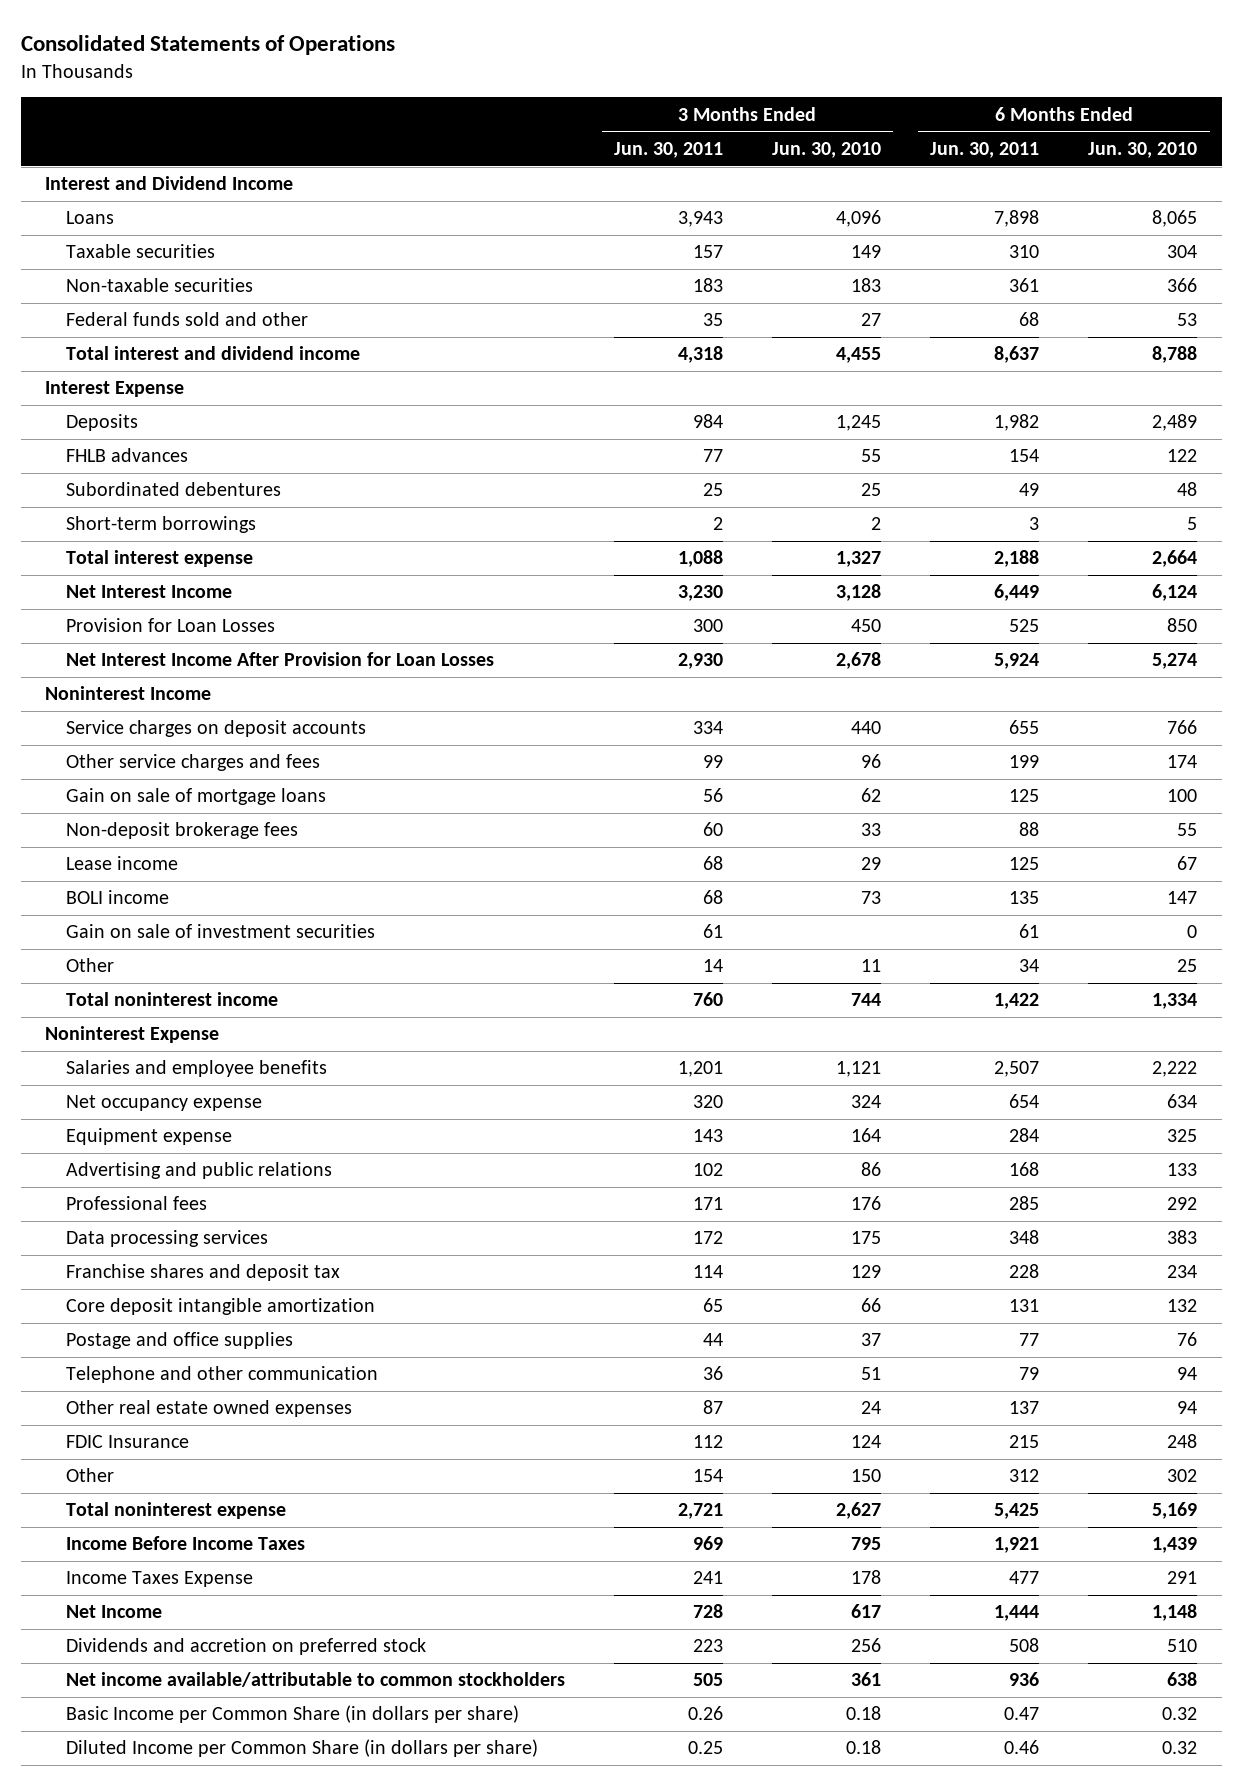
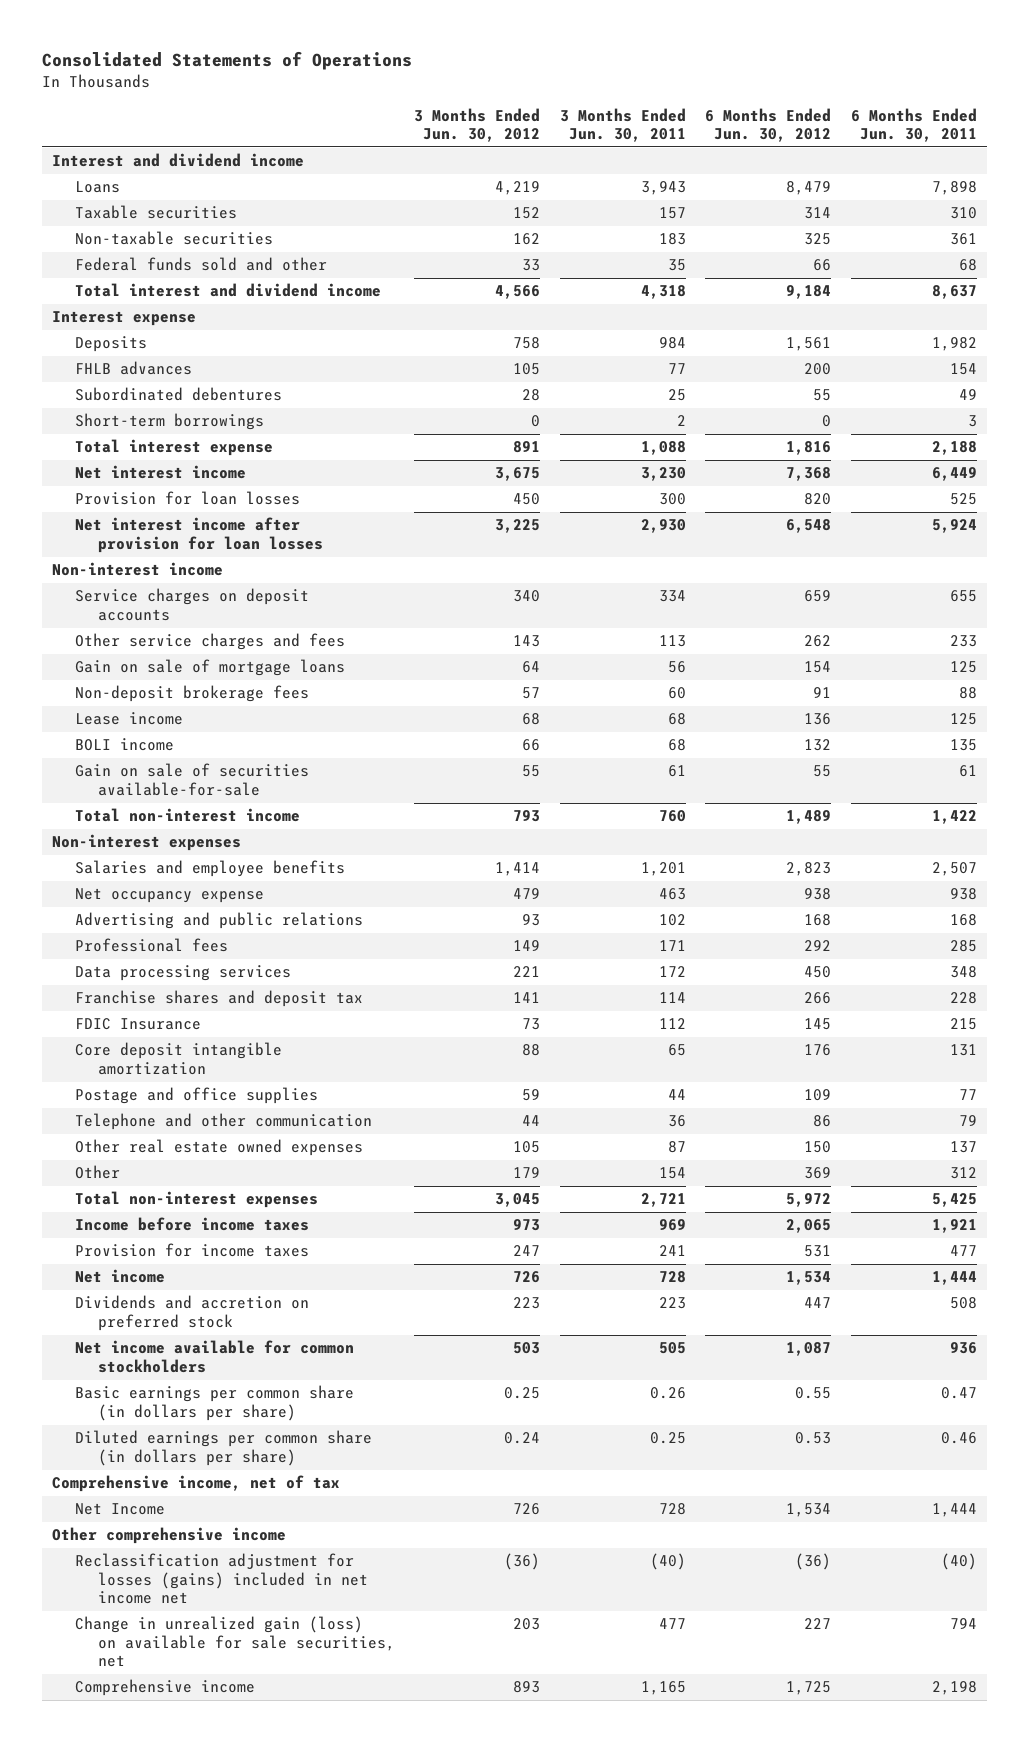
- | 3 Months Ended Jun. 30, 2011 | 3 Months Ended Jun. 30, 2010 | 6 Months Ended Jun. 30, 2011 | 6 Months Ended Jun. 30, 2010
+ | 3 Months Ended Jun. 30, 2012 | 3 Months Ended Jun. 30, 2011 | 6 Months Ended Jun. 30, 2012 | 6 Months Ended Jun. 30, 2011
- Interest and Dividend Income
+ Interest and dividend income
- Interest Expense
+ Interest expense
- Net Interest Income | 3,230 | 3,128 | 6,449 | 6,124
- Provision for Loan Losses | 300 | 450 | 525 | 850
- Net Interest Income After Provision for Loan Losses | 2,930 | 2,678 | 5,924 | 5,274
- Noninterest Income
+ Net interest income | 3,675 | 3,230 | 7,368 | 6,449
+ Provision for loan losses | 450 | 300 | 820 | 525
+ Net interest income after provision for loan losses | 3,225 | 2,930 | 6,548 | 5,924
+ Non-interest income
- Other service charges and fees | 99 | 96 | 199 | 174
+ Other service charges and fees | 143 | 113 | 262 | 233
- Gain on sale of investment securities | 61 | | 61 | 0
- Other | 14 | 11 | 34 | 25
- Total noninterest income | 760 | 744 | 1,422 | 1,334
- Noninterest Expense
+ Gain on sale of securities available-for-sale | 55 | 61 | 55 | 61
+ Total non-interest income | 793 | 760 | 1,489 | 1,422
+ Non-interest expenses
- Net occupancy expense | 320 | 324 | 654 | 634
- Equipment expense | 143 | 164 | 284 | 325
+ Net occupancy expense | 479 | 463 | 938 | 938
moved up: FDIC Insurance | 73 | 112 | 145 | 215
- Total noninterest expense | 2,721 | 2,627 | 5,425 | 5,169
- Income Before Income Taxes | 969 | 795 | 1,921 | 1,439
- Income Taxes Expense | 241 | 178 | 477 | 291
+ Total non-interest expenses | 3,045 | 2,721 | 5,972 | 5,425
+ Income before income taxes | 973 | 969 | 2,065 | 1,921
+ Provision for income taxes | 247 | 241 | 531 | 477
+ Net income | 726 | 728 | 1,534 | 1,444
- Net income available/attributable to common stockholders | 505 | 361 | 936 | 638
- Basic Income per Common Share (in dollars per share) | 0.26 | 0.18 | 0.47 | 0.32
- Diluted Income per Common Share (in dollars per share) | 0.25 | 0.18 | 0.46 | 0.32
+ Net income available for common stockholders | 503 | 505 | 1,087 | 936
+ Basic earnings per common share (in dollars per share) | 0.25 | 0.26 | 0.55 | 0.47
+ Diluted earnings per common share (in dollars per share) | 0.24 | 0.25 | 0.53 | 0.46
+ Comprehensive income, net of tax
moved down: Net Income | 726 | 728 | 1,534 | 1,444
+ Other comprehensive income
+ Reclassification adjustment for losses (gains) included in net income net | (36) | (40) | (36) | (40)
+ Change in unrealized gain (loss) on available for sale securities, net | 203 | 477 | 227 | 794
+ Comprehensive income | 893 | 1,165 | 1,725 | 2,198

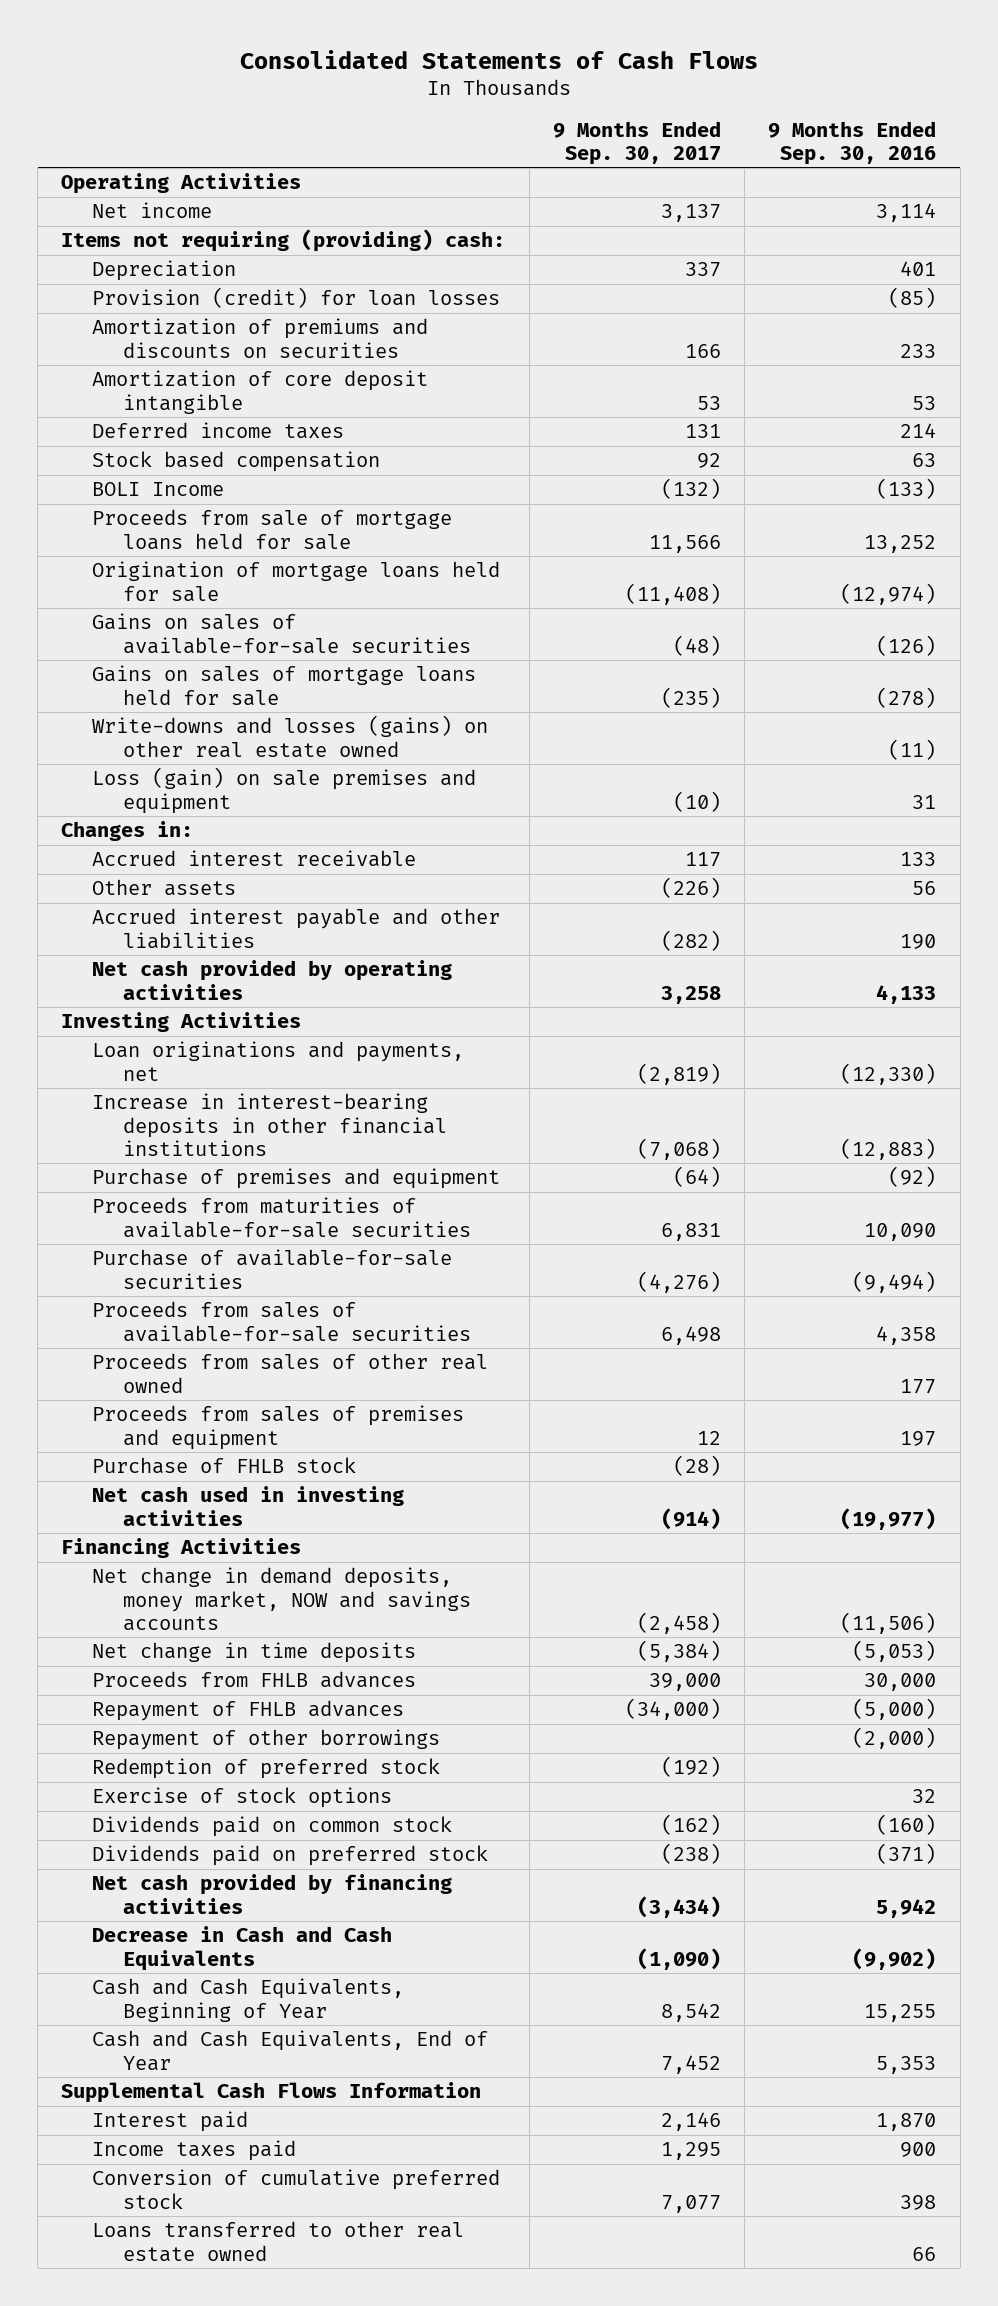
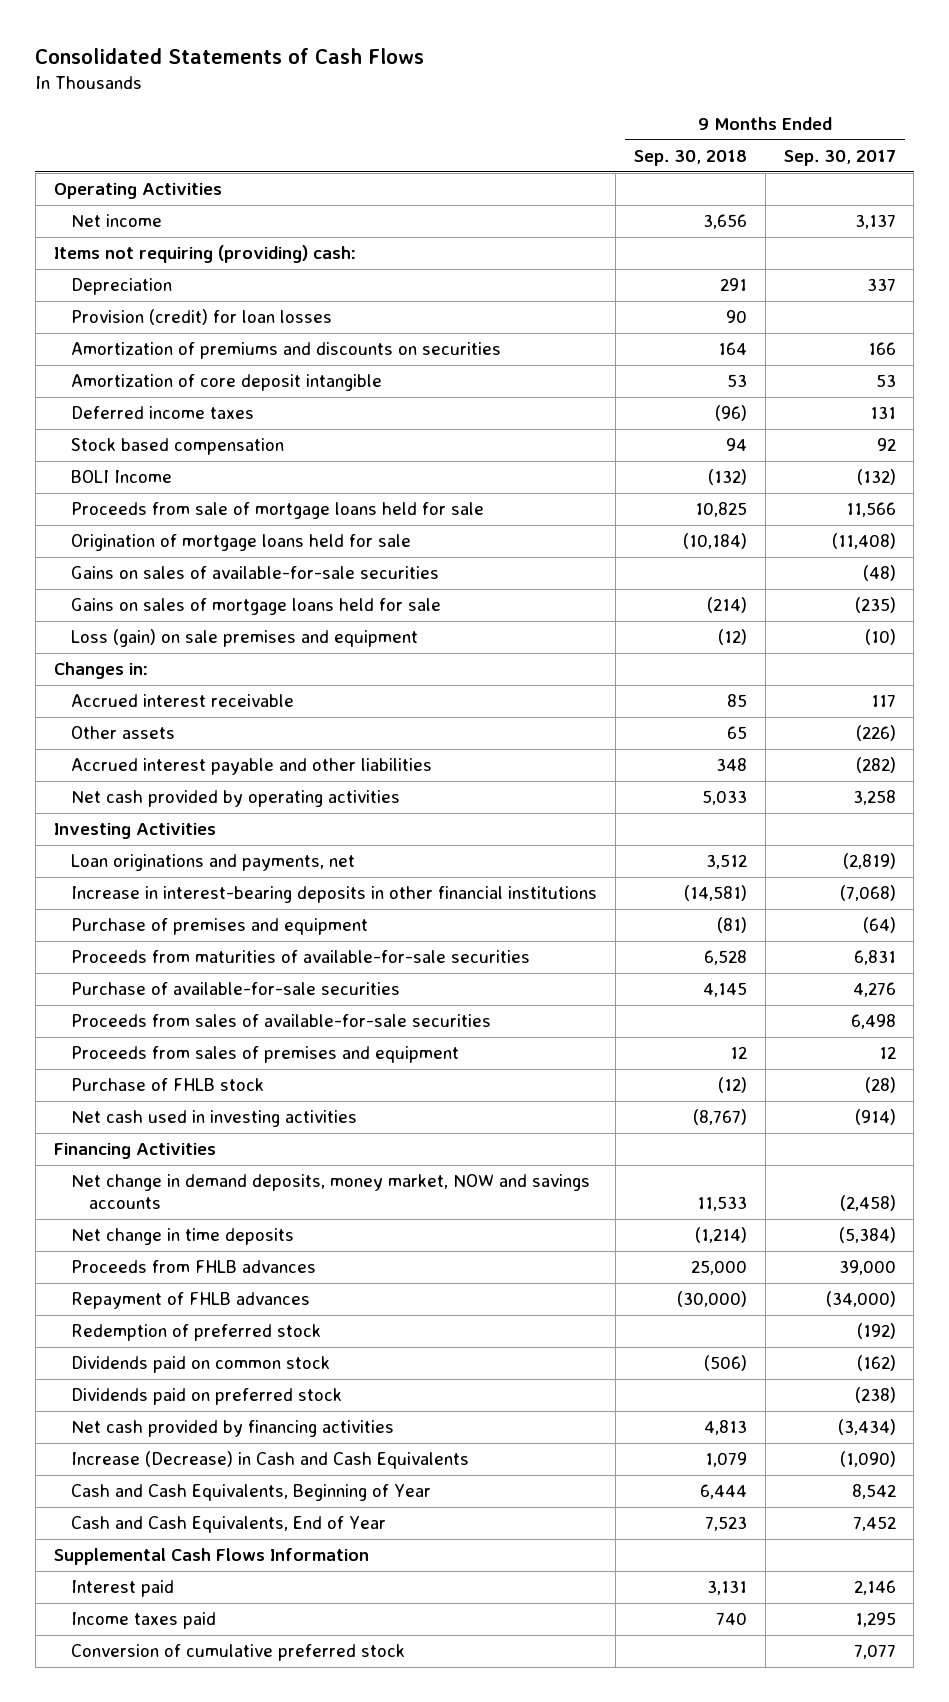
- | 9 Months Ended Sep. 30, 2017 | 9 Months Ended Sep. 30, 2016
+ | 9 Months Ended Sep. 30, 2018 | 9 Months Ended Sep. 30, 2017
- Write-downs and losses (gains) on other real estate owned | | (11)
- Purchase of available-for-sale securities | (4,276) | (9,494)
+ Purchase of available-for-sale securities | 4,145 | 4,276
- Proceeds from sales of other real owned | | 177
- Repayment of other borrowings | | (2,000)
- Exercise of stock options | | 32
- Decrease in Cash and Cash Equivalents | (1,090) | (9,902)
+ Increase (Decrease) in Cash and Cash Equivalents | 1,079 | (1,090)
- Loans transferred to other real estate owned | | 66

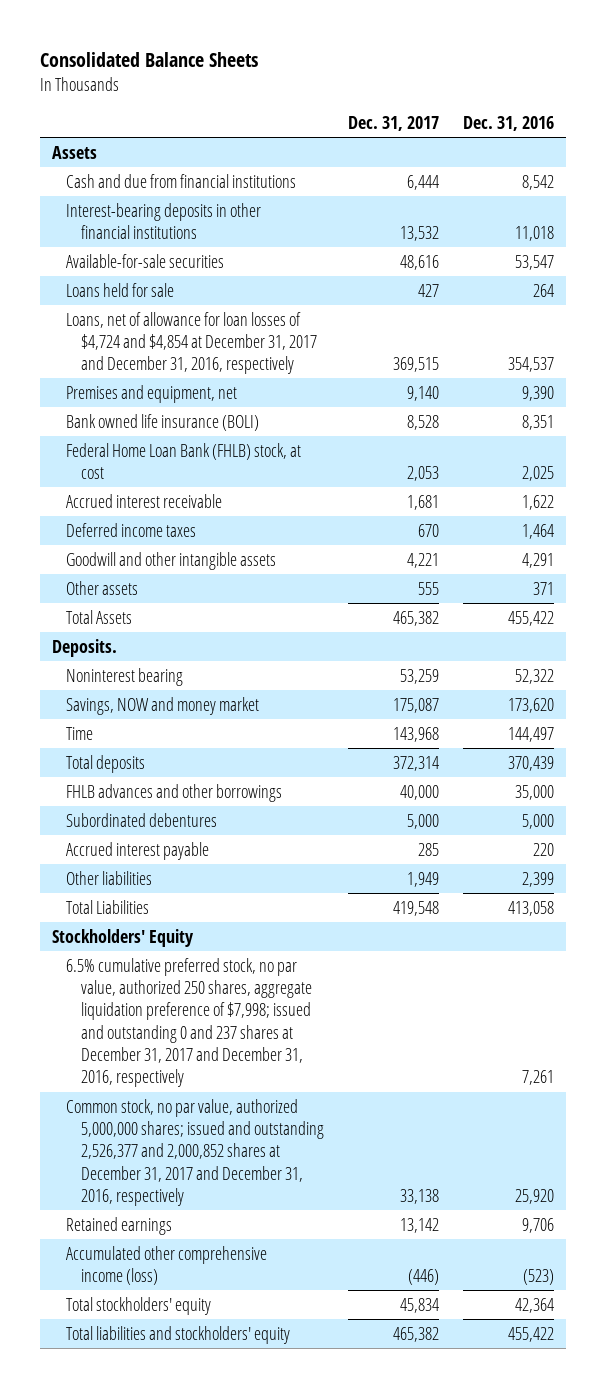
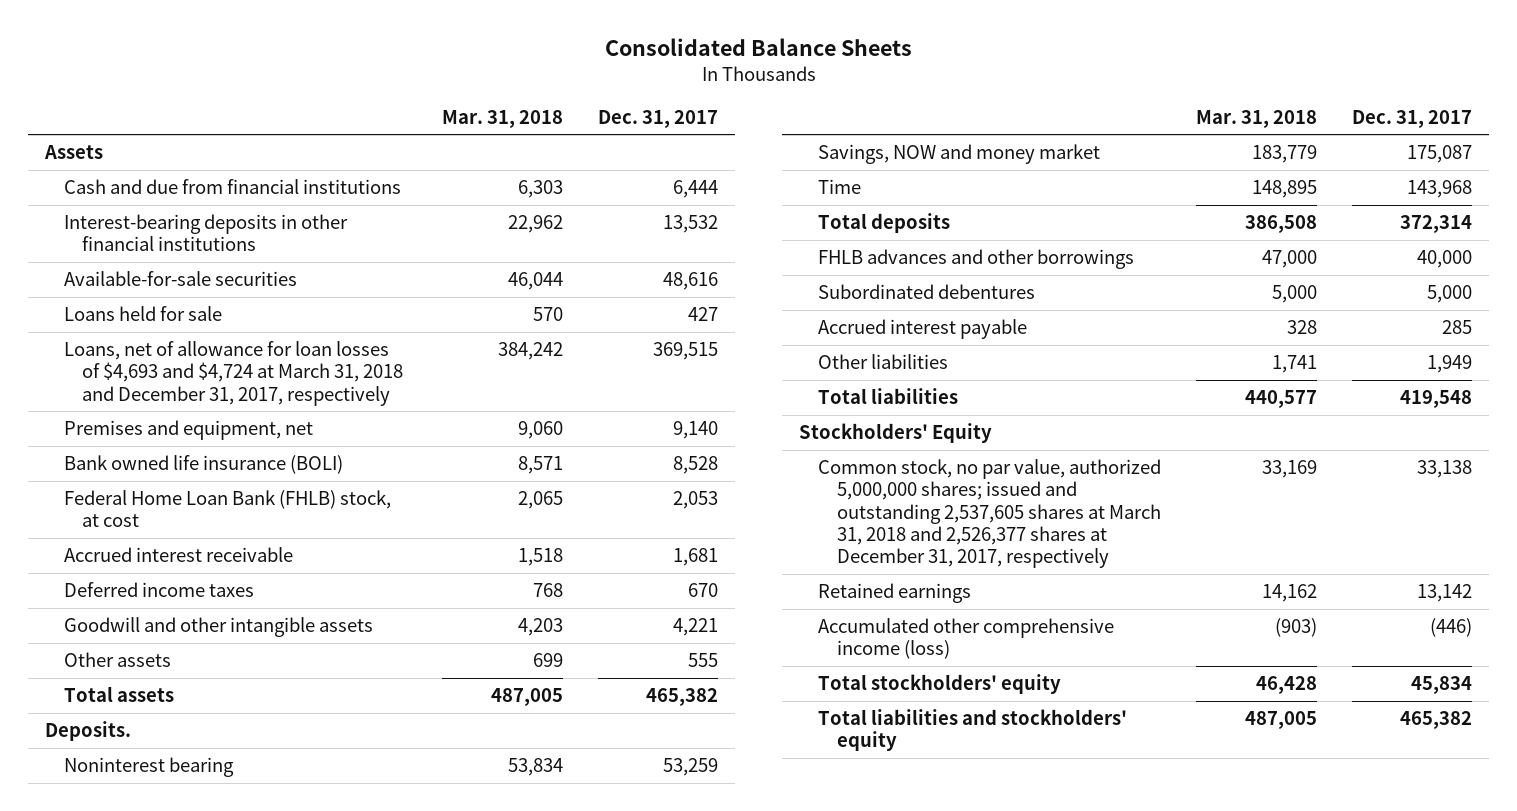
- | Dec. 31, 2017 | Dec. 31, 2016
+ | Mar. 31, 2018 | Dec. 31, 2017
- Loans, net of allowance for loan losses of $4,724 and $4,854 at December 31, 2017 and December 31, 2016, respectively | 369,515 | 354,537
+ Loans, net of allowance for loan losses of $4,693 and $4,724 at March 31, 2018 and December 31, 2017, respectively | 384,242 | 369,515
- Total Assets | 465,382 | 455,422
+ Total assets | 487,005 | 465,382
- Total Liabilities | 419,548 | 413,058
+ Total liabilities | 440,577 | 419,548
- 6.5% cumulative preferred stock, no par value, authorized 250 shares, aggregate liquidation preference of $7,998; issued and outstanding 0 and 237 shares at December 31, 2017 and December 31, 2016, respectively | | 7,261
- Common stock, no par value, authorized 5,000,000 shares; issued and outstanding 2,526,377 and 2,000,852 shares at December 31, 2017 and December 31, 2016, respectively | 33,138 | 25,920
+ Common stock, no par value, authorized 5,000,000 shares; issued and outstanding 2,537,605 shares at March 31, 2018 and 2,526,377 shares at December 31, 2017, respectively | 33,169 | 33,138

